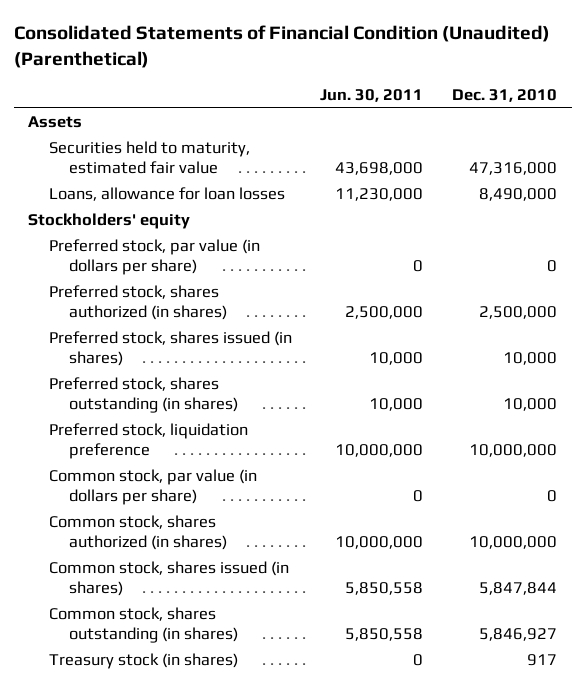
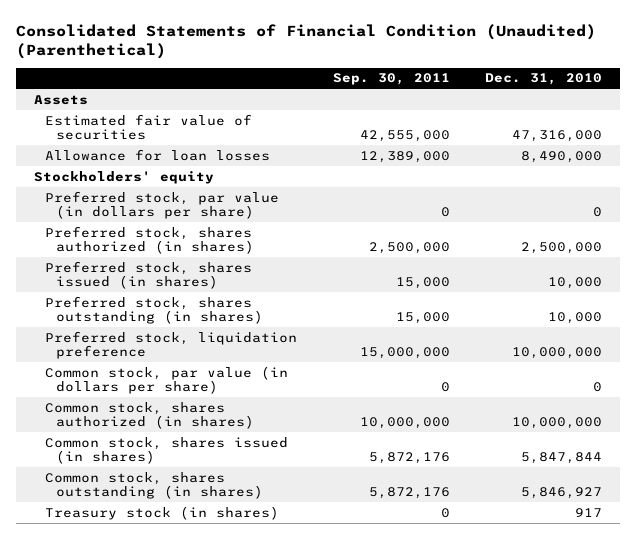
- | Jun. 30, 2011 | Dec. 31, 2010
+ | Sep. 30, 2011 | Dec. 31, 2010
- Securities held to maturity, estimated fair value | 43,698,000 | 47,316,000
- Loans, allowance for loan losses | 11,230,000 | 8,490,000
+ Estimated fair value of securities | 42,555,000 | 47,316,000
+ Allowance for loan losses | 12,389,000 | 8,490,000

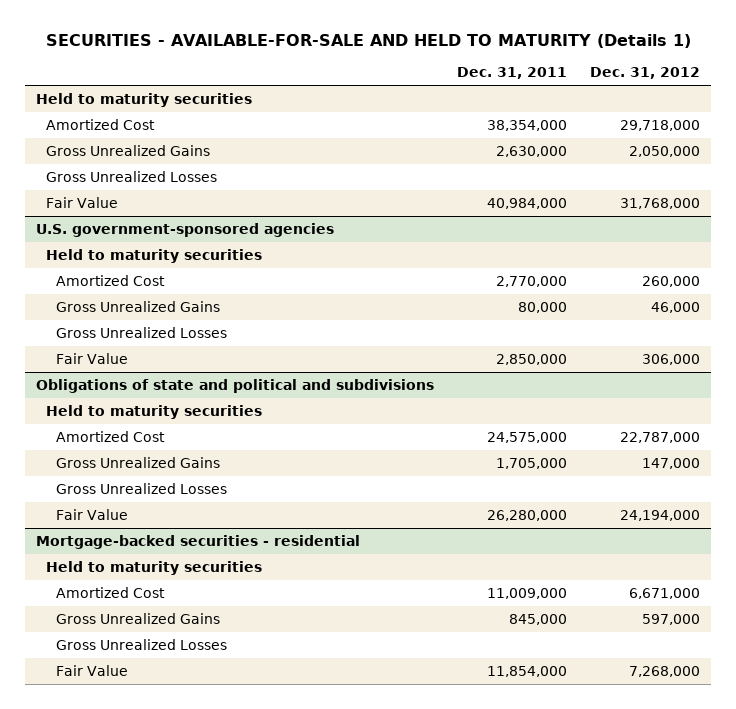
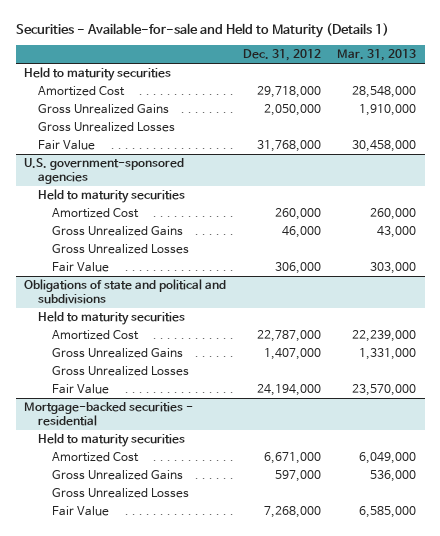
- SECURITIES - AVAILABLE-FOR-SALE AND HELD TO MATURITY (Details 1)
+ Securities - Available-for-sale and Held to Maturity (Details 1)
- | Dec. 31, 2011 | Dec. 31, 2012
+ | Dec. 31, 2012 | Mar. 31, 2013
@ Obligations of state and political and subdivisions
- Gross Unrealized Gains | 1,705,000 | 147,000
+ Gross Unrealized Gains | 1,407,000 | 1,331,000

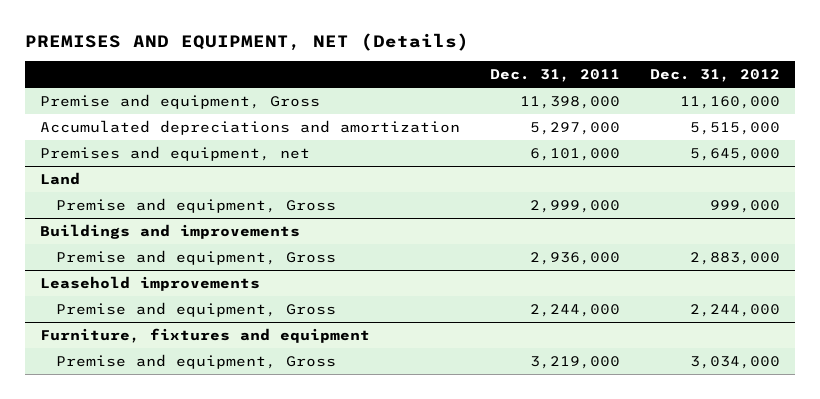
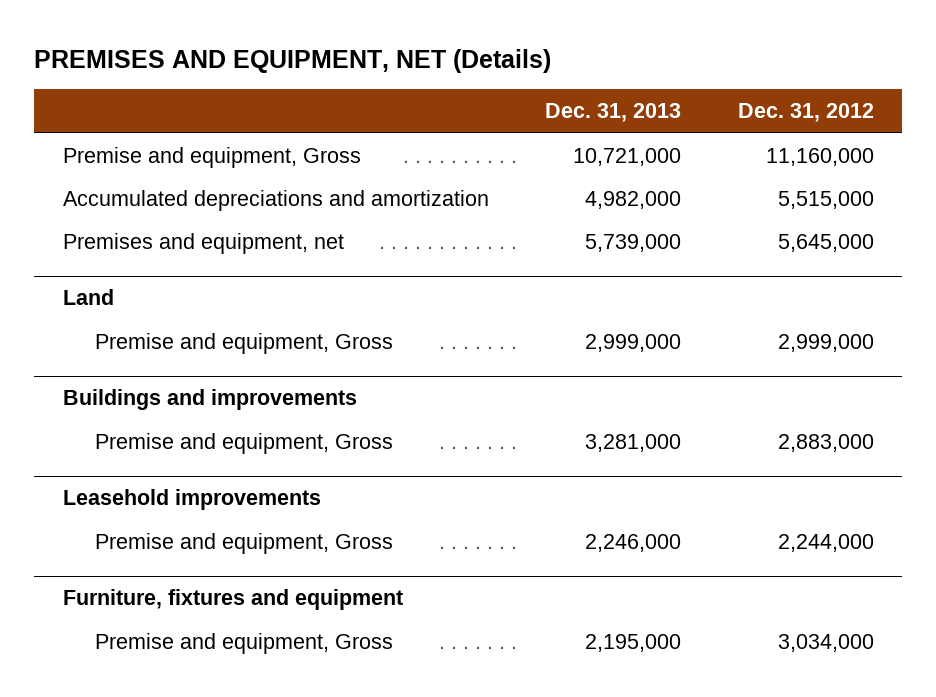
- | Dec. 31, 2011 | Dec. 31, 2012
+ | Dec. 31, 2013 | Dec. 31, 2012
@ Land
- Premise and equipment, Gross | 2,999,000 | 999,000
+ Premise and equipment, Gross | 2,999,000 | 2,999,000

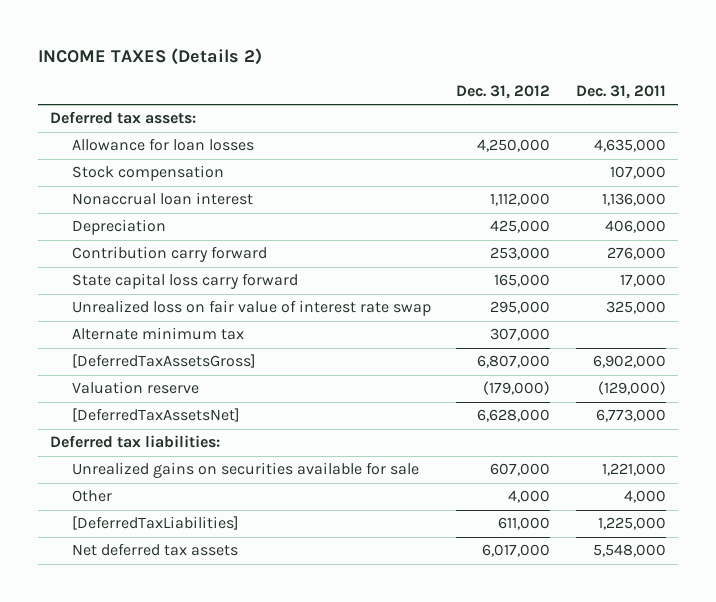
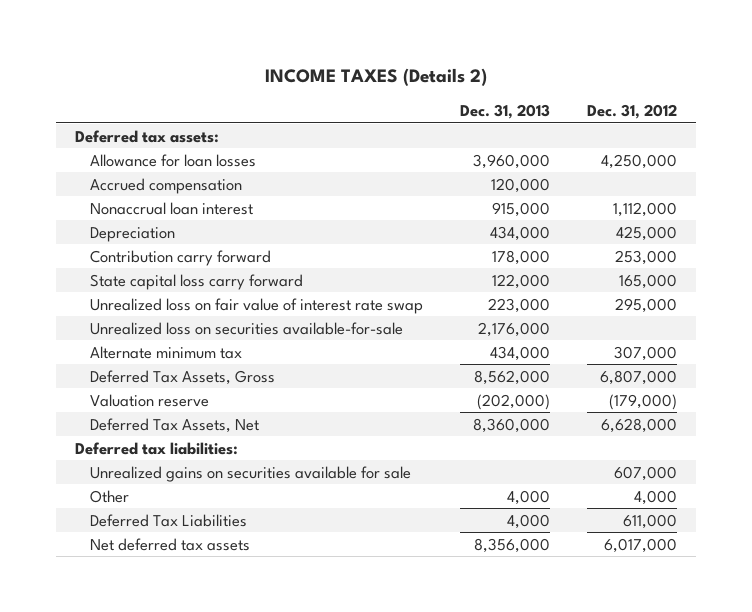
- | Dec. 31, 2012 | Dec. 31, 2011
+ | Dec. 31, 2013 | Dec. 31, 2012
- Stock compensation | | 107,000
+ Accrued compensation | 120,000 |
+ Unrealized loss on securities available-for-sale | 2,176,000 |
- [DeferredTaxAssetsGross] | 6,807,000 | 6,902,000
+ Deferred Tax Assets, Gross | 8,562,000 | 6,807,000
- [DeferredTaxAssetsNet] | 6,628,000 | 6,773,000
+ Deferred Tax Assets, Net | 8,360,000 | 6,628,000
- [DeferredTaxLiabilities] | 611,000 | 1,225,000
+ Deferred Tax Liabilities | 4,000 | 611,000

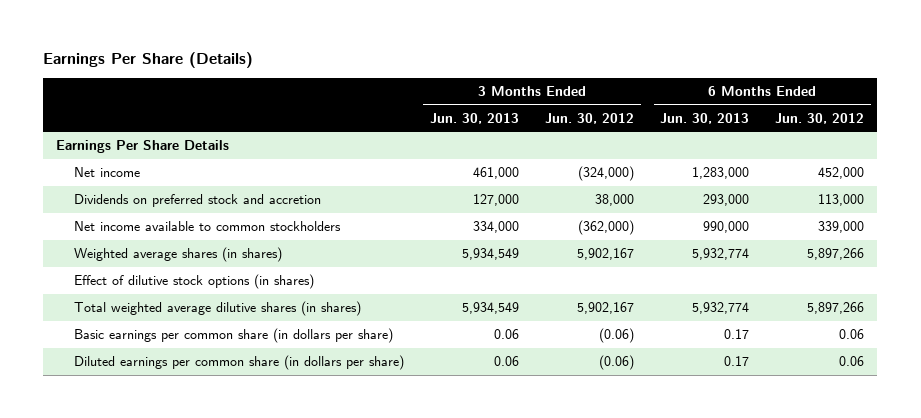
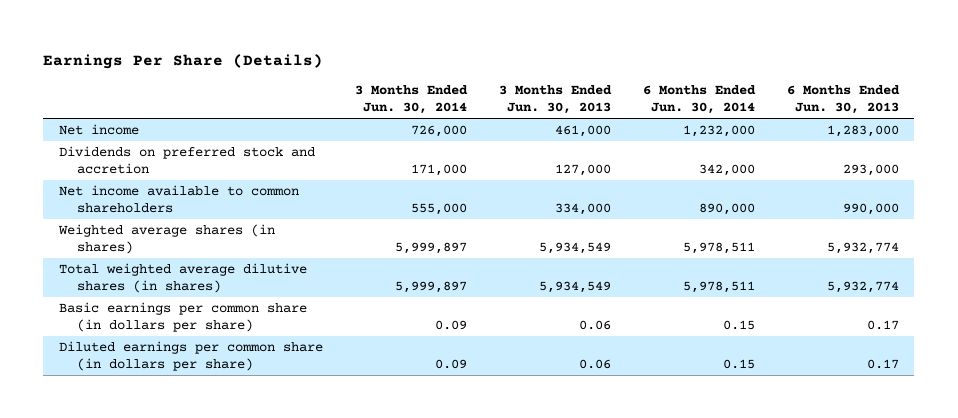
- | 3 Months Ended Jun. 30, 2013 | 3 Months Ended Jun. 30, 2012 | 6 Months Ended Jun. 30, 2013 | 6 Months Ended Jun. 30, 2012
+ | 3 Months Ended Jun. 30, 2014 | 3 Months Ended Jun. 30, 2013 | 6 Months Ended Jun. 30, 2014 | 6 Months Ended Jun. 30, 2013
- Earnings Per Share Details
- Net income available to common stockholders | 334,000 | (362,000) | 990,000 | 339,000
+ Net income available to common shareholders | 555,000 | 334,000 | 890,000 | 990,000
- Effect of dilutive stock options (in shares)

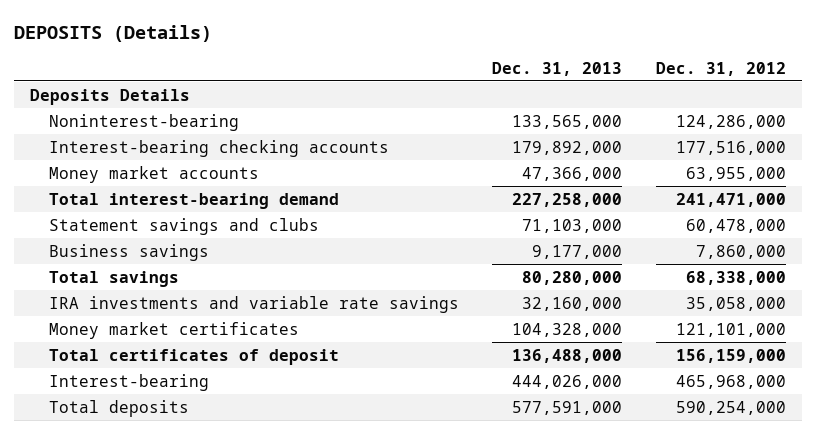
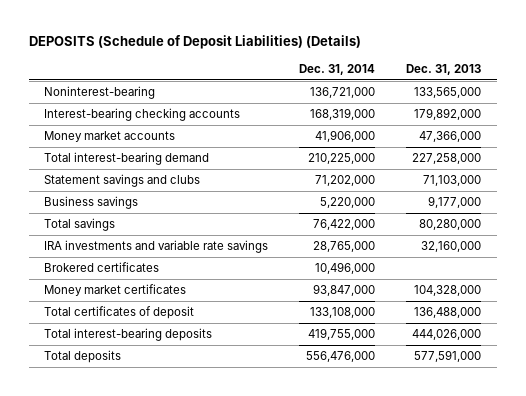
- DEPOSITS (Details)
+ DEPOSITS (Schedule of Deposit Liabilities) (Details)
- | Dec. 31, 2013 | Dec. 31, 2012
+ | Dec. 31, 2014 | Dec. 31, 2013
- Deposits Details
+ Brokered certificates | 10,496,000 |
- Interest-bearing | 444,026,000 | 465,968,000
+ Total interest-bearing deposits | 419,755,000 | 444,026,000

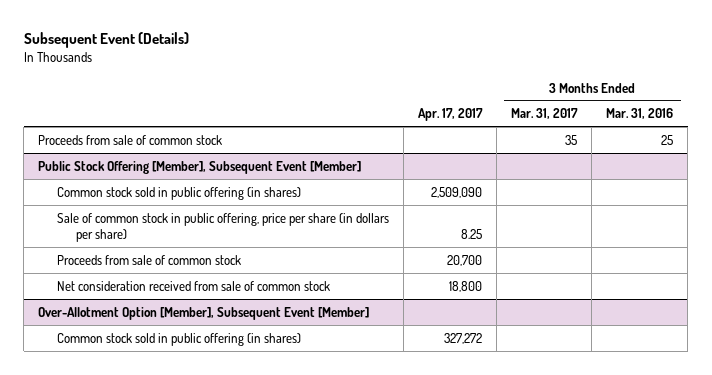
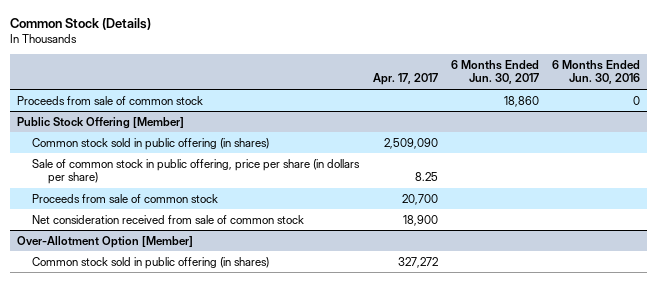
- Subsequent Event (Details)
+ Common Stock (Details)
- | Apr. 17, 2017 | 3 Months Ended Mar. 31, 2017 | 3 Months Ended Mar. 31, 2016
+ | Apr. 17, 2017 | 6 Months Ended Jun. 30, 2017 | 6 Months Ended Jun. 30, 2016
- Public Stock Offering [Member], Subsequent Event [Member]
+ Public Stock Offering [Member]
- Net consideration received from sale of common stock | 18,800 | |
- Over-Allotment Option [Member], Subsequent Event [Member]
+ Net consideration received from sale of common stock | 18,900 | |
+ Over-Allotment Option [Member]

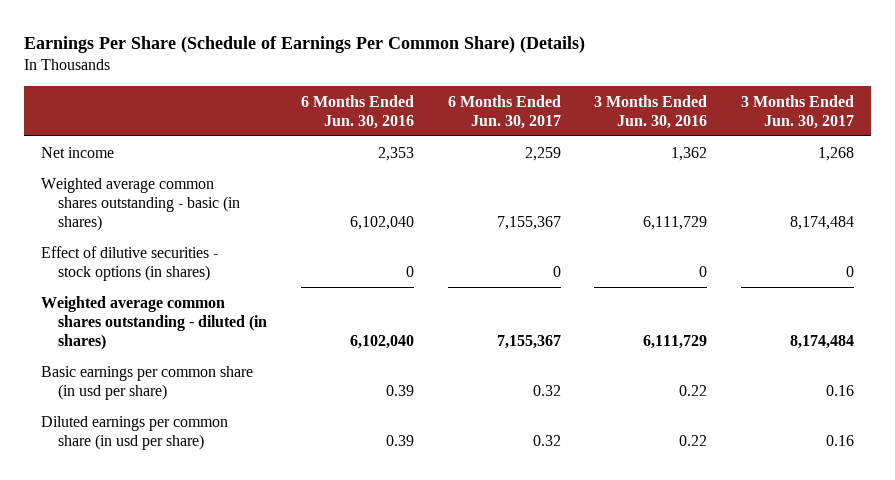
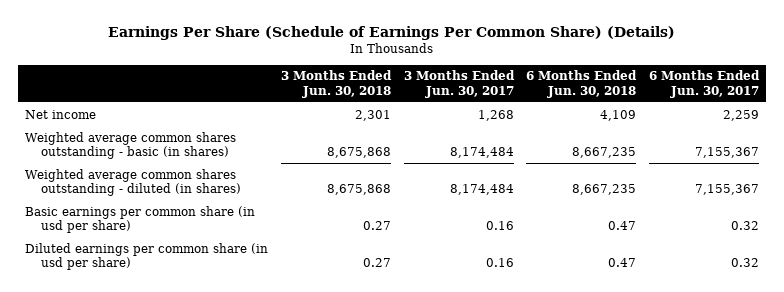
- | 6 Months Ended Jun. 30, 2016 | 6 Months Ended Jun. 30, 2017 | 3 Months Ended Jun. 30, 2016 | 3 Months Ended Jun. 30, 2017
+ | 3 Months Ended Jun. 30, 2018 | 3 Months Ended Jun. 30, 2017 | 6 Months Ended Jun. 30, 2018 | 6 Months Ended Jun. 30, 2017
- Effect of dilutive securities - stock options (in shares) | 0 | 0 | 0 | 0

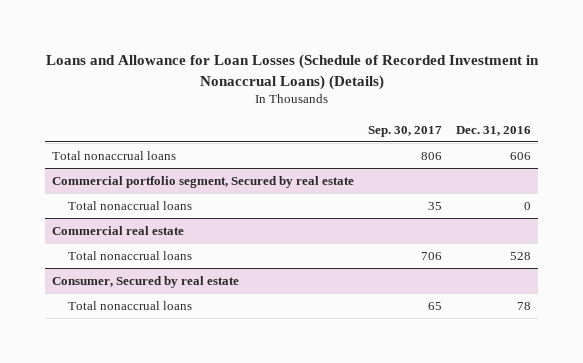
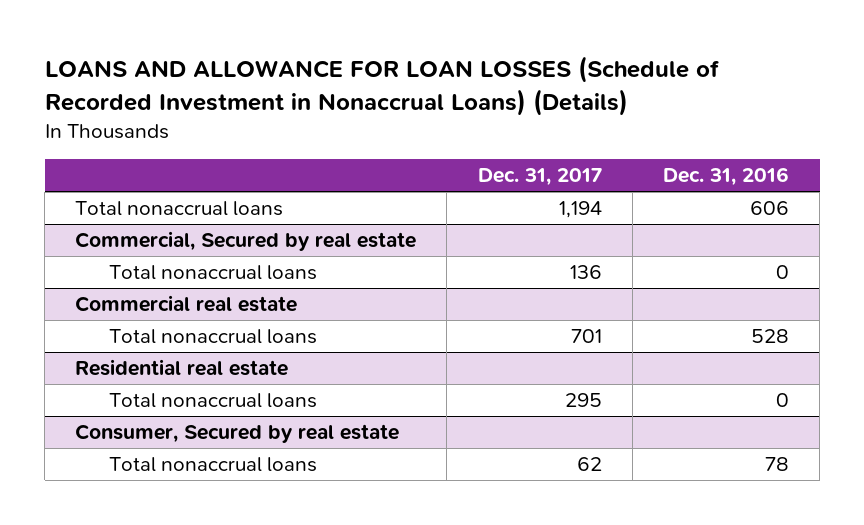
- Loans and Allowance for Loan Losses (Schedule of Recorded Investment in Nonaccrual Loans) (Details)
+ LOANS AND ALLOWANCE FOR LOAN LOSSES (Schedule of Recorded Investment in Nonaccrual Loans) (Details)
- | Sep. 30, 2017 | Dec. 31, 2016
+ | Dec. 31, 2017 | Dec. 31, 2016
- Commercial portfolio segment, Secured by real estate
+ Commercial, Secured by real estate
+ Residential real estate
+ Total nonaccrual loans | 295 | 0

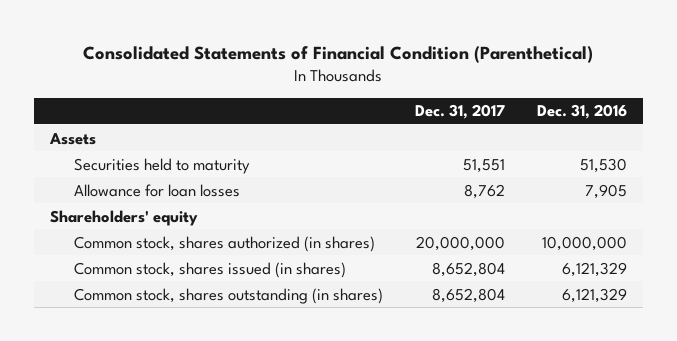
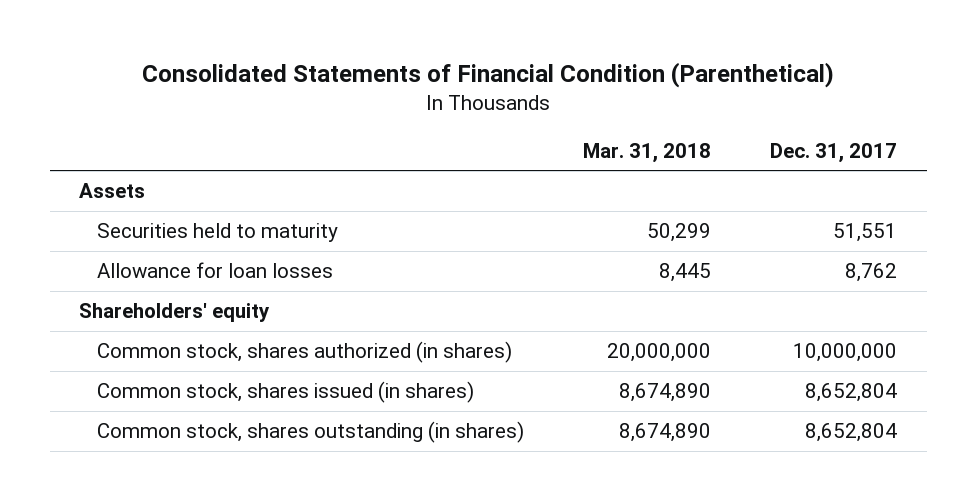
- | Dec. 31, 2017 | Dec. 31, 2016
+ | Mar. 31, 2018 | Dec. 31, 2017
- Common stock, shares authorized (in shares) | 20,000,000 | 10,000,000
+ Common stock, shares authorized (in shares) | 20,000,000 | 10,000,000

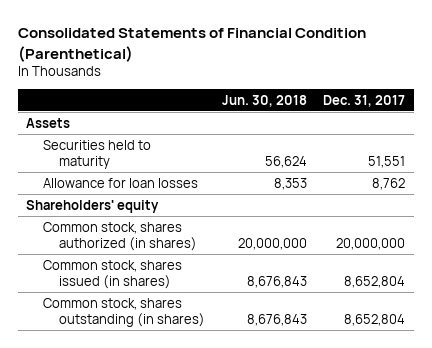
- | Mar. 31, 2018 | Dec. 31, 2017
+ | Jun. 30, 2018 | Dec. 31, 2017
- Common stock, shares authorized (in shares) | 20,000,000 | 10,000,000
+ Common stock, shares authorized (in shares) | 20,000,000 | 20,000,000

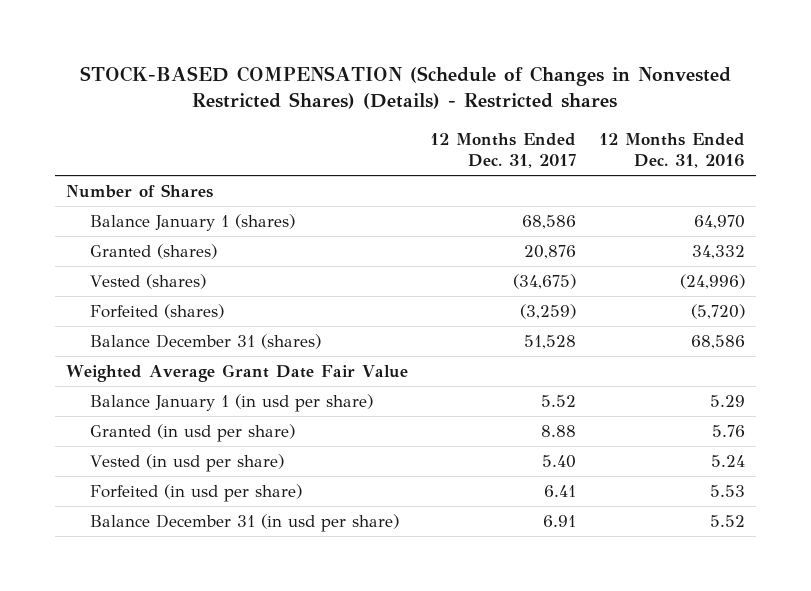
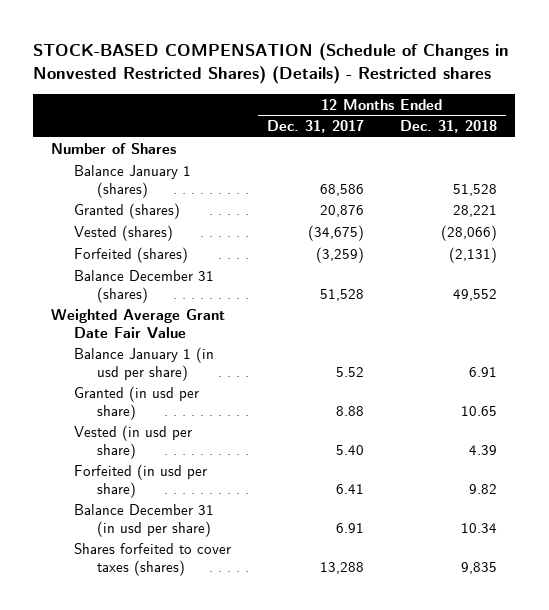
- | 12 Months Ended Dec. 31, 2017 | 12 Months Ended Dec. 31, 2016
+ | 12 Months Ended Dec. 31, 2017 | 12 Months Ended Dec. 31, 2018
+ Shares forfeited to cover taxes (shares) | 13,288 | 9,835

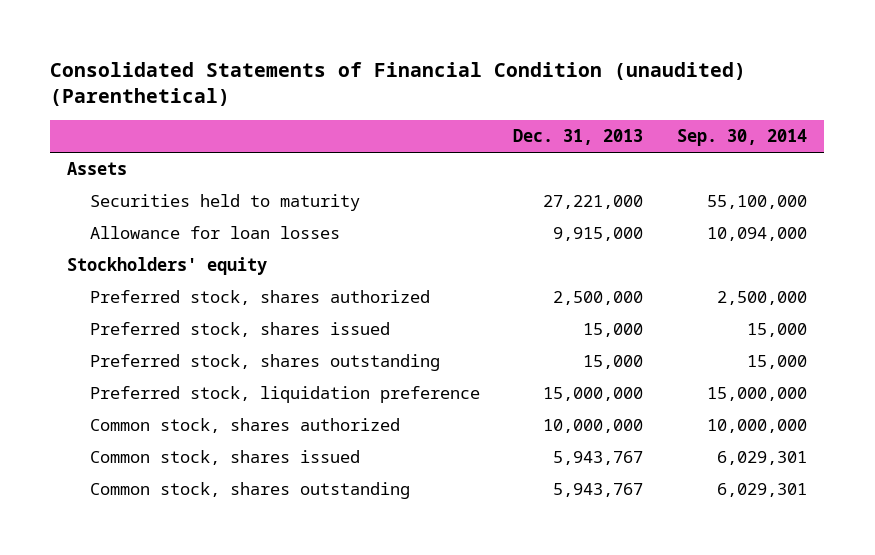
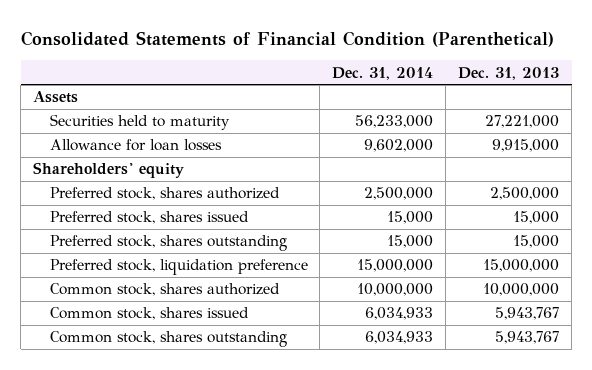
- Consolidated Statements of Financial Condition (unaudited) (Parenthetical)
+ Consolidated Statements of Financial Condition (Parenthetical)
- | Dec. 31, 2013 | Sep. 30, 2014
+ | Dec. 31, 2014 | Dec. 31, 2013
- Stockholders' equity
+ Shareholders' equity

